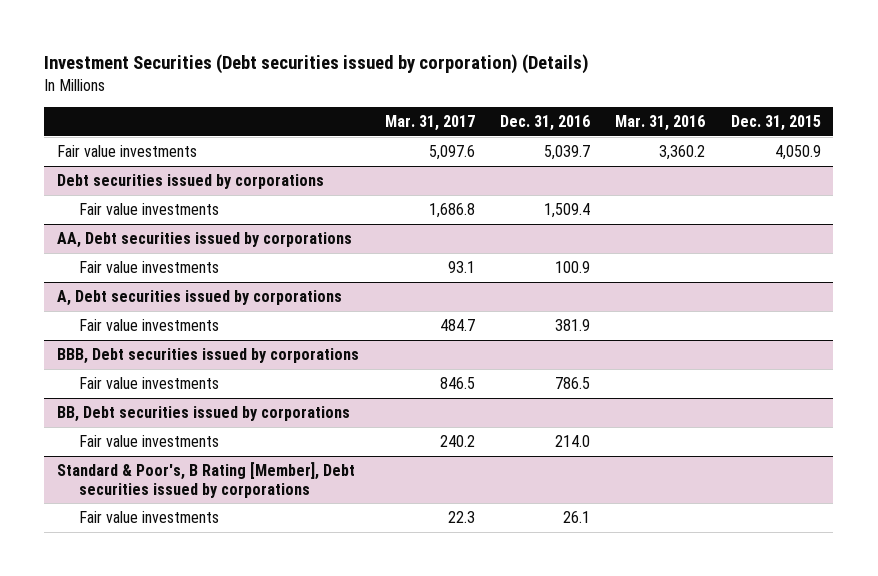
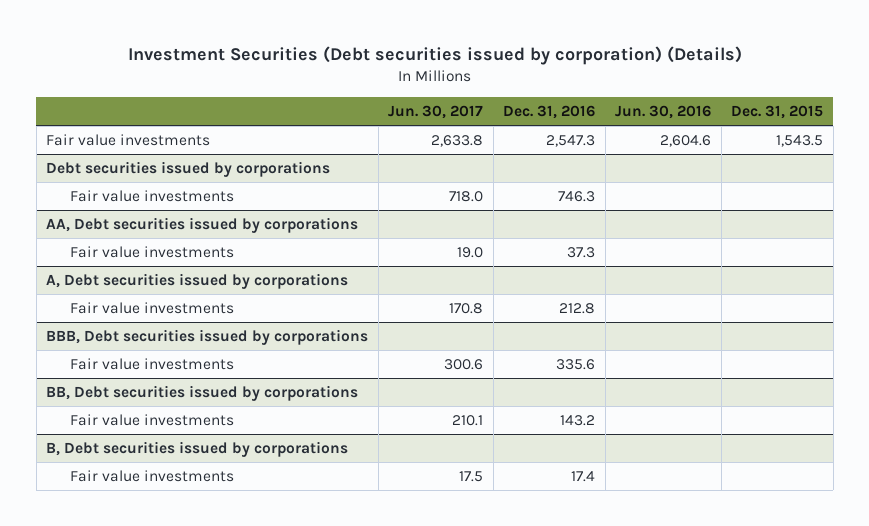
- | Mar. 31, 2017 | Dec. 31, 2016 | Mar. 31, 2016 | Dec. 31, 2015
+ | Jun. 30, 2017 | Dec. 31, 2016 | Jun. 30, 2016 | Dec. 31, 2015
- Fair value investments | 5,097.6 | 5,039.7 | 3,360.2 | 4,050.9
+ Fair value investments | 2,633.8 | 2,547.3 | 2,604.6 | 1,543.5
@ Debt securities issued by corporations
- Fair value investments | 1,686.8 | 1,509.4 | |
+ Fair value investments | 718.0 | 746.3 | |
@ AA, Debt securities issued by corporations
- Fair value investments | 93.1 | 100.9 | |
+ Fair value investments | 19.0 | 37.3 | |
@ A, Debt securities issued by corporations
- Fair value investments | 484.7 | 381.9 | |
+ Fair value investments | 170.8 | 212.8 | |
@ BBB, Debt securities issued by corporations
- Fair value investments | 846.5 | 786.5 | |
+ Fair value investments | 300.6 | 335.6 | |
@ BB, Debt securities issued by corporations
- Fair value investments | 240.2 | 214.0 | |
- Standard & Poor's, B Rating [Member], Debt securities issued by corporations
- Fair value investments | 22.3 | 26.1 | |
@ BB, Debt securities issued by corporations
+ Fair value investments | 210.1 | 143.2 | |
+ B, Debt securities issued by corporations
+ Fair value investments | 17.5 | 17.4 | |

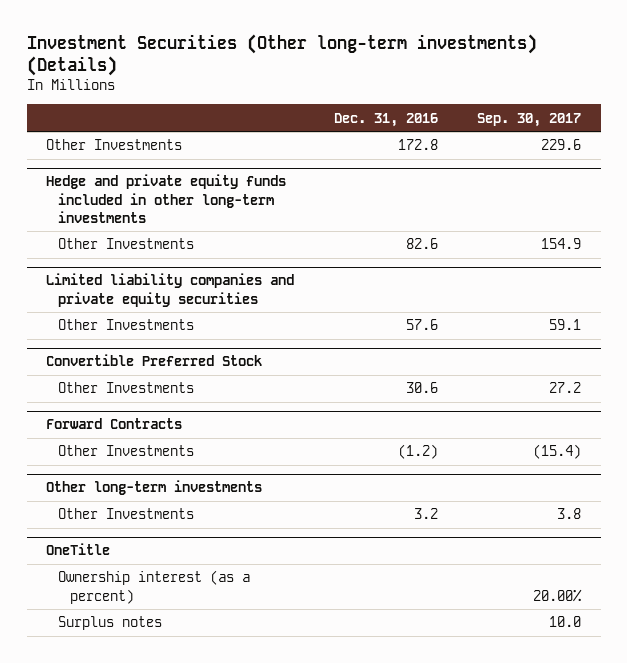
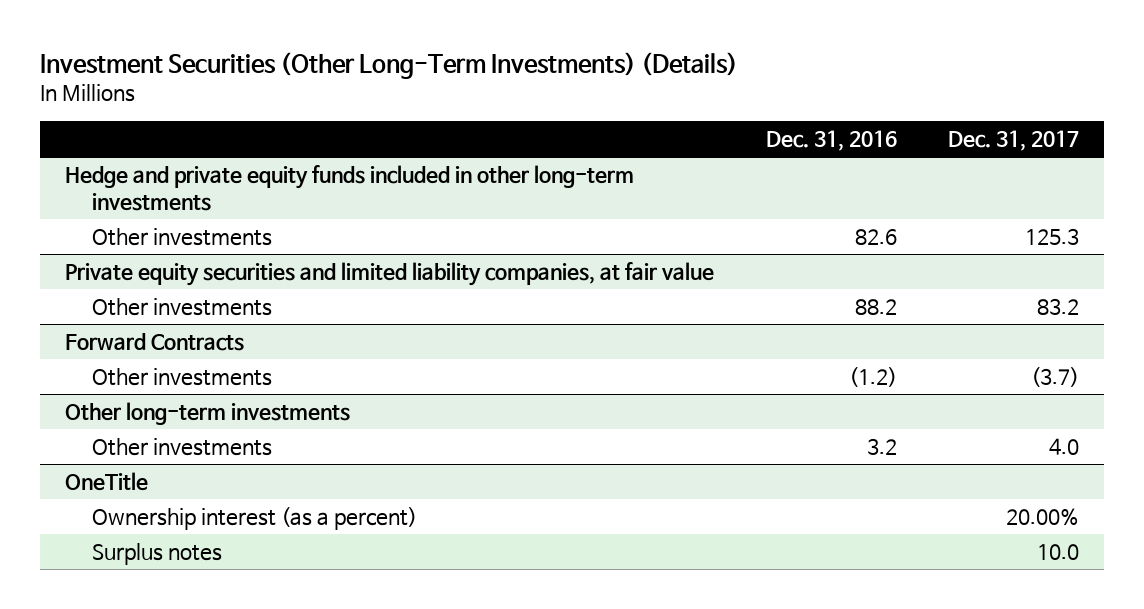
- Investment Securities (Other long-term investments) (Details)
+ Investment Securities (Other Long-Term Investments) (Details)
- | Dec. 31, 2016 | Sep. 30, 2017
+ | Dec. 31, 2016 | Dec. 31, 2017
- Other Investments | 172.8 | 229.6
@ Hedge and private equity funds included in other long-term investments
- Other Investments | 82.6 | 154.9
- Limited liability companies and private equity securities
- Other Investments | 57.6 | 59.1
- Convertible Preferred Stock
- Other Investments | 30.6 | 27.2
@ Hedge and private equity funds included in other long-term investments
+ Other investments | 82.6 | 125.3
+ Private equity securities and limited liability companies, at fair value
+ Other investments | 88.2 | 83.2
@ Forward Contracts
- Other Investments | (1.2) | (15.4)
+ Other investments | (1.2) | (3.7)
@ Other long-term investments
- Other Investments | 3.2 | 3.8
+ Other investments | 3.2 | 4.0

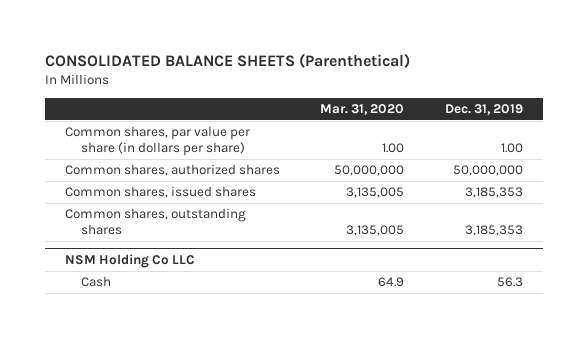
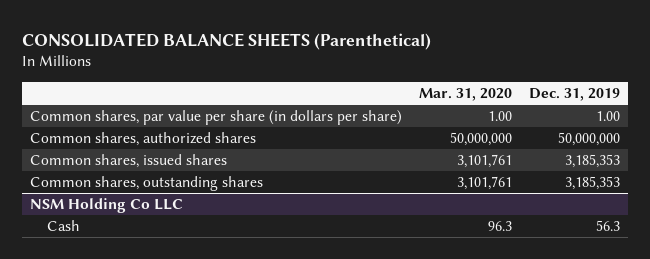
- Common shares, issued shares | 3,135,005 | 3,185,353
- Common shares, outstanding shares | 3,135,005 | 3,185,353
+ Common shares, issued shares | 3,101,761 | 3,185,353
+ Common shares, outstanding shares | 3,101,761 | 3,185,353
@ NSM Holding Co LLC
- Cash | 64.9 | 56.3
+ Cash | 96.3 | 56.3

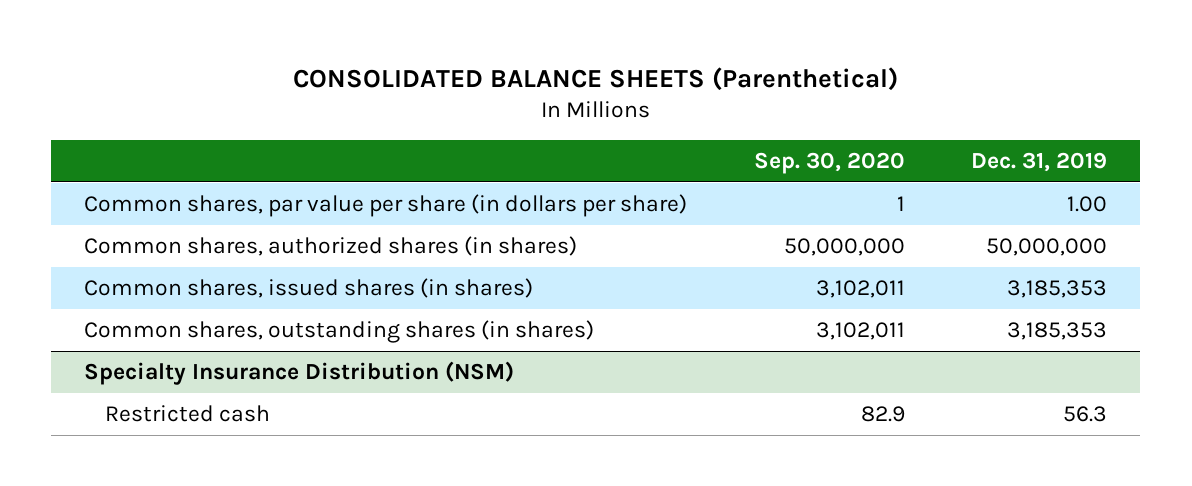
- | Mar. 31, 2020 | Dec. 31, 2019
+ | Sep. 30, 2020 | Dec. 31, 2019
- Common shares, authorized shares | 50,000,000 | 50,000,000
- Common shares, issued shares | 3,101,761 | 3,185,353
- Common shares, outstanding shares | 3,101,761 | 3,185,353
- NSM Holding Co LLC
- Cash | 96.3 | 56.3
+ Common shares, authorized shares (in shares) | 50,000,000 | 50,000,000
+ Common shares, issued shares (in shares) | 3,102,011 | 3,185,353
+ Common shares, outstanding shares (in shares) | 3,102,011 | 3,185,353
+ Specialty Insurance Distribution (NSM)
+ Restricted cash | 82.9 | 56.3

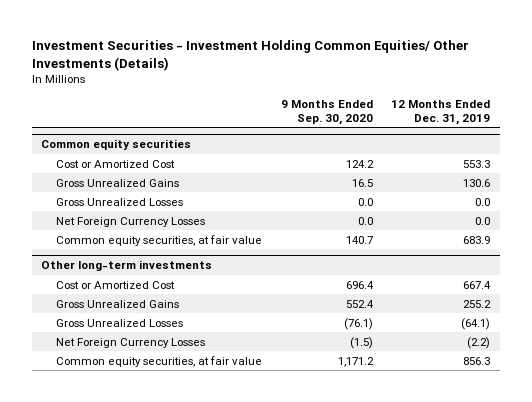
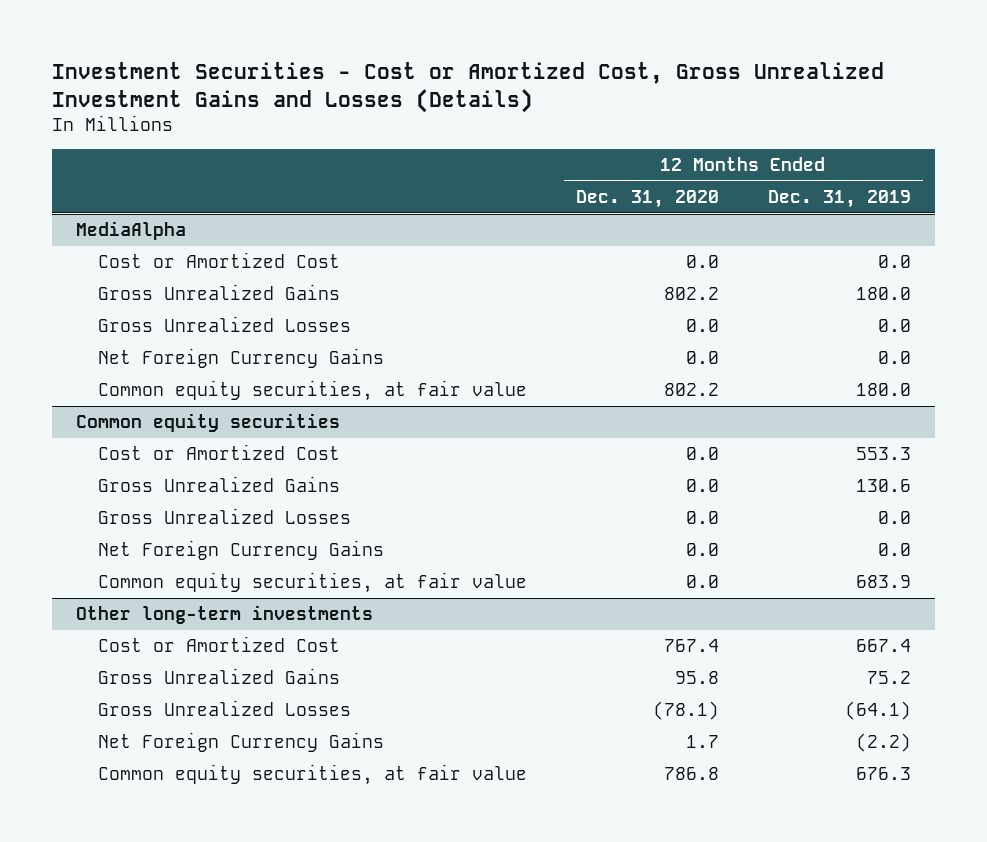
- Investment Securities - Investment Holding Common Equities/ Other Investments (Details)
+ Investment Securities - Cost or Amortized Cost, Gross Unrealized Investment Gains and Losses (Details)
- | 9 Months Ended Sep. 30, 2020 | 12 Months Ended Dec. 31, 2019
+ | 12 Months Ended Dec. 31, 2020 | 12 Months Ended Dec. 31, 2019
+ MediaAlpha
+ Cost or Amortized Cost | 0.0 | 0.0
+ Gross Unrealized Gains | 802.2 | 180.0
+ Gross Unrealized Losses | 0.0 | 0.0
+ Net Foreign Currency Gains | 0.0 | 0.0
+ Common equity securities, at fair value | 802.2 | 180.0
@ Common equity securities
- Net Foreign Currency Losses | 0.0 | 0.0
+ Net Foreign Currency Gains | 0.0 | 0.0
@ Other long-term investments
- Gross Unrealized Gains | 552.4 | 255.2
+ Gross Unrealized Gains | 95.8 | 75.2
- Net Foreign Currency Losses | (1.5) | (2.2)
- Common equity securities, at fair value | 1,171.2 | 856.3
+ Net Foreign Currency Gains | 1.7 | (2.2)
+ Common equity securities, at fair value | 786.8 | 676.3

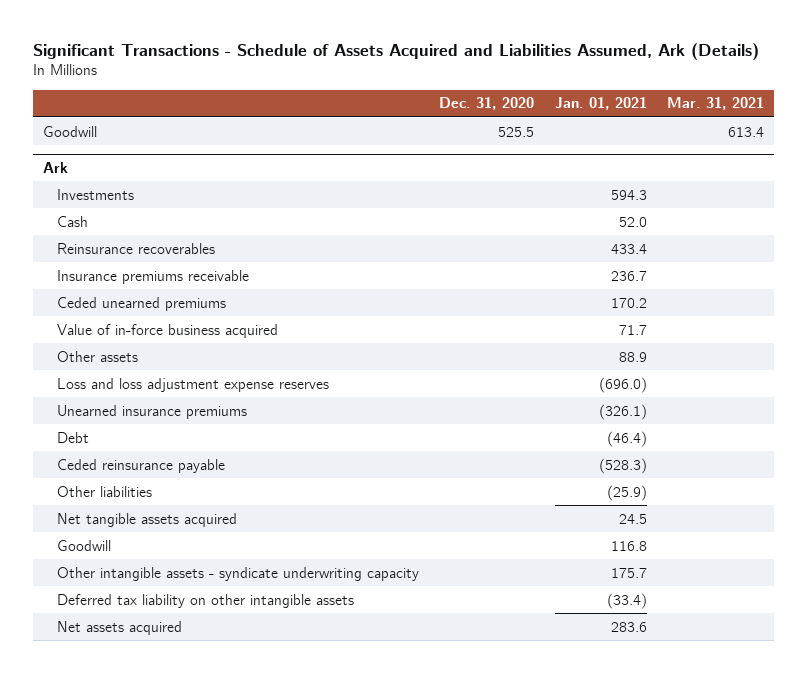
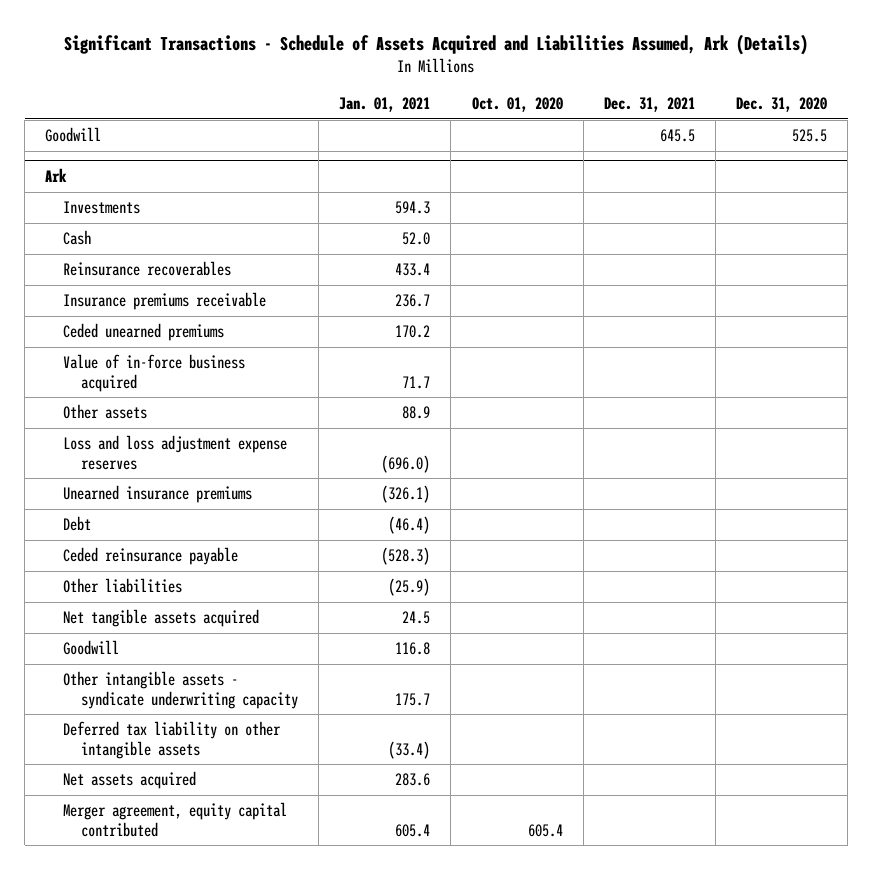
- | Dec. 31, 2020 | Jan. 01, 2021 | Mar. 31, 2021
+ | Jan. 01, 2021 | Oct. 01, 2020 | Dec. 31, 2021 | Dec. 31, 2020
@ Ark
+ Merger agreement, equity capital contributed | 605.4 | 605.4 | |

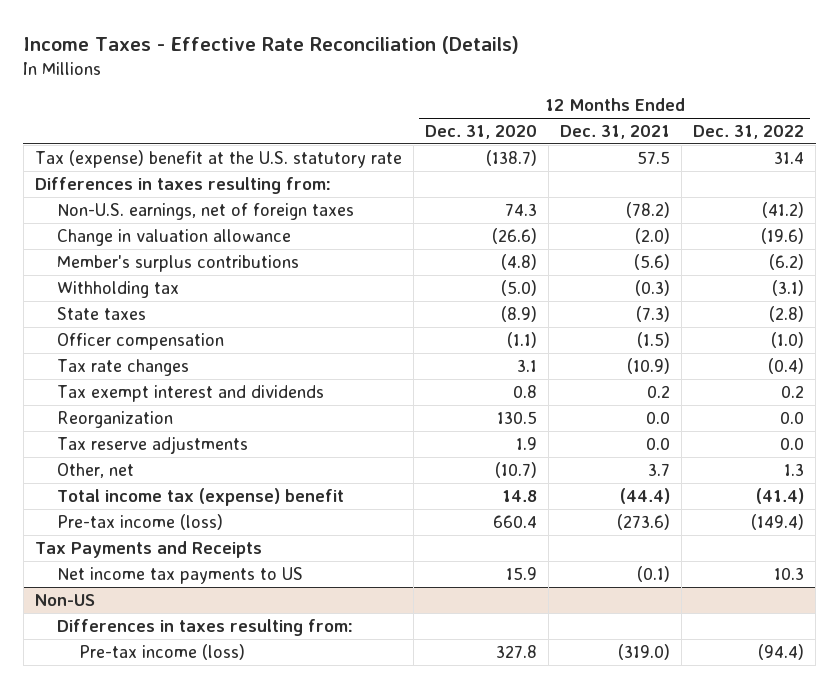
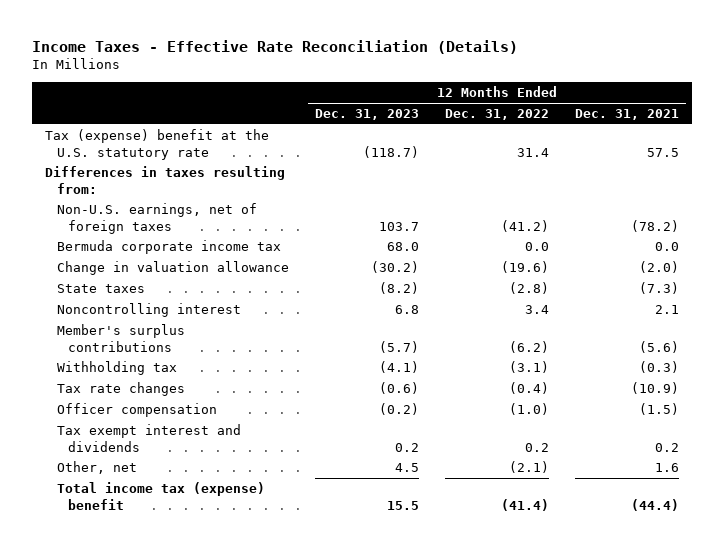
- | 12 Months Ended Dec. 31, 2020 | 12 Months Ended Dec. 31, 2021 | 12 Months Ended Dec. 31, 2022
+ | 12 Months Ended Dec. 31, 2023 | 12 Months Ended Dec. 31, 2022 | 12 Months Ended Dec. 31, 2021
+ Bermuda corporate income tax | 68.0 | 0.0 | 0.0
moved up: State taxes | (8.2) | (2.8) | (7.3)
+ Noncontrolling interest | 6.8 | 3.4 | 2.1
moved down: Officer compensation | (0.2) | (1.0) | (1.5)
- Reorganization | 130.5 | 0.0 | 0.0
- Tax reserve adjustments | 1.9 | 0.0 | 0.0
- Other, net | (10.7) | 3.7 | 1.3
+ Other, net | 4.5 | (2.1) | 1.6
- Pre-tax income (loss) | 660.4 | (273.6) | (149.4)
- Tax Payments and Receipts
- Net income tax payments to US | 15.9 | (0.1) | 10.3
- Non-US
- Differences in taxes resulting from:
- Pre-tax income (loss) | 327.8 | (319.0) | (94.4)

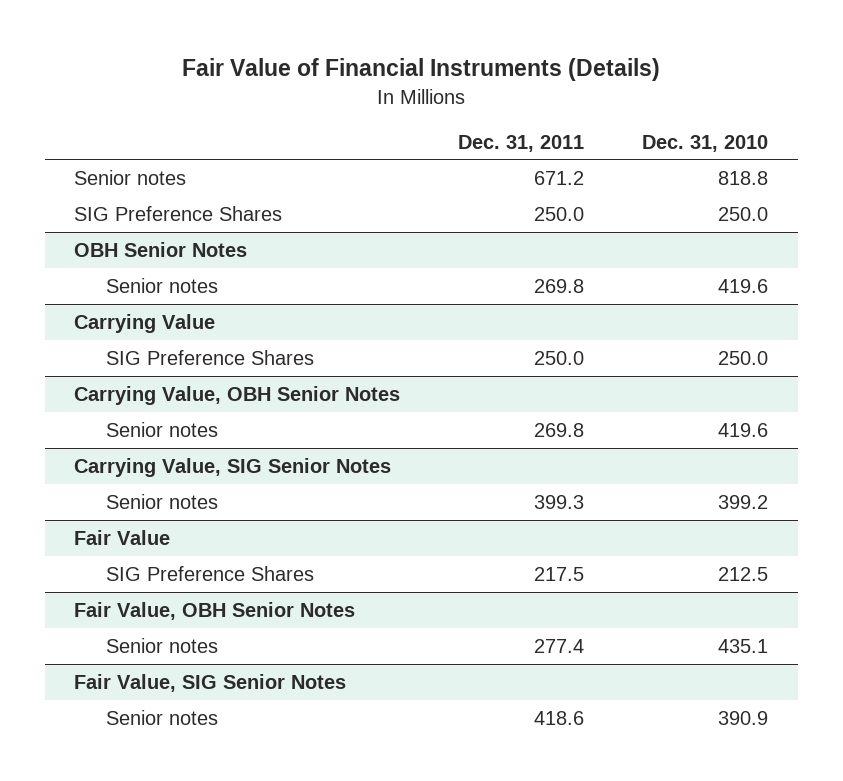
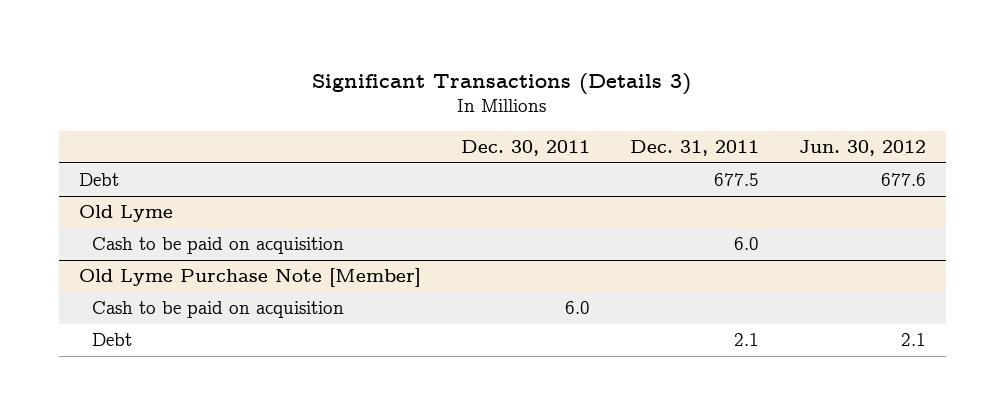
- Fair Value of Financial Instruments (Details)
+ Significant Transactions (Details 3)
- | Dec. 31, 2011 | Dec. 31, 2010
+ | Dec. 30, 2011 | Dec. 31, 2011 | Jun. 30, 2012
- Senior notes | 671.2 | 818.8
- SIG Preference Shares | 250.0 | 250.0
- OBH Senior Notes
- Senior notes | 269.8 | 419.6
- Carrying Value
- SIG Preference Shares | 250.0 | 250.0
- Carrying Value, OBH Senior Notes
- Senior notes | 269.8 | 419.6
- Carrying Value, SIG Senior Notes
- Senior notes | 399.3 | 399.2
- Fair Value
- SIG Preference Shares | 217.5 | 212.5
- Fair Value, OBH Senior Notes
- Senior notes | 277.4 | 435.1
- Fair Value, SIG Senior Notes
- Senior notes | 418.6 | 390.9
+ Debt | | 677.5 | 677.6
+ Old Lyme
+ Cash to be paid on acquisition | | 6.0 |
+ Old Lyme Purchase Note [Member]
+ Cash to be paid on acquisition | 6.0 | |
+ Debt | | 2.1 | 2.1

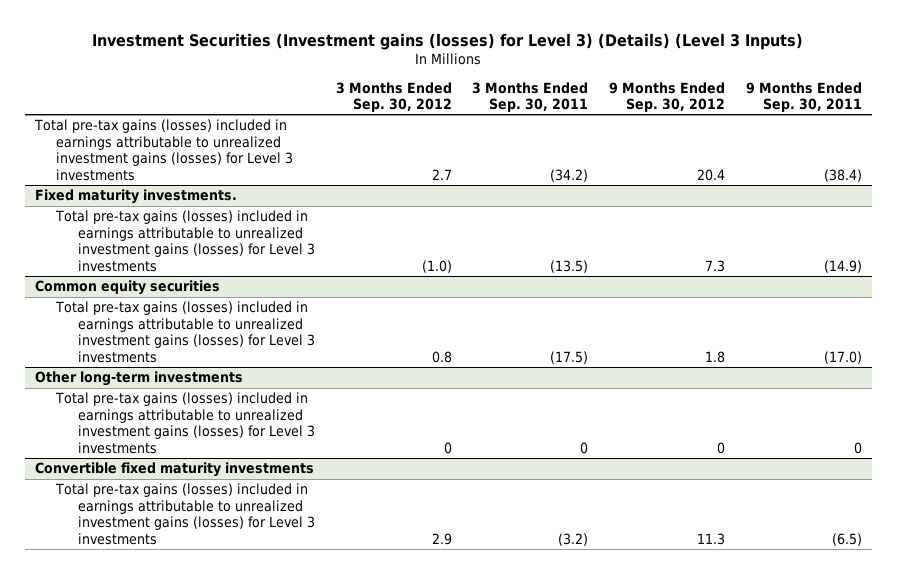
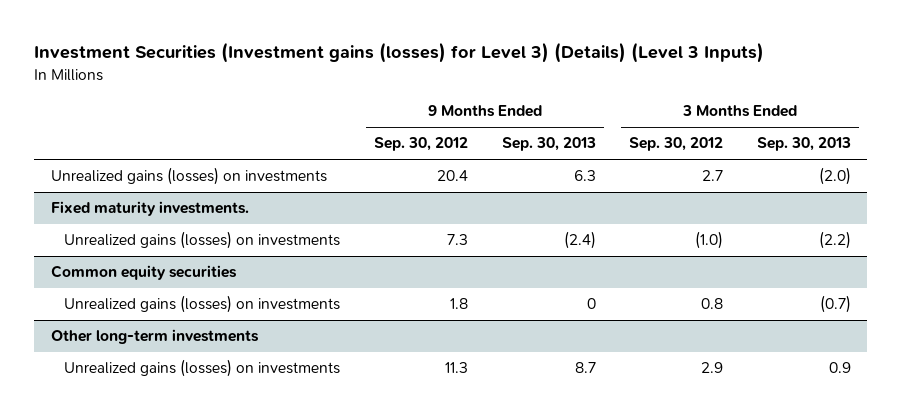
- | 3 Months Ended Sep. 30, 2012 | 3 Months Ended Sep. 30, 2011 | 9 Months Ended Sep. 30, 2012 | 9 Months Ended Sep. 30, 2011
+ | 9 Months Ended Sep. 30, 2012 | 9 Months Ended Sep. 30, 2013 | 3 Months Ended Sep. 30, 2012 | 3 Months Ended Sep. 30, 2013
- Total pre-tax gains (losses) included in earnings attributable to unrealized investment gains (losses) for Level 3 investments | 2.7 | (34.2) | 20.4 | (38.4)
+ Unrealized gains (losses) on investments | 20.4 | 6.3 | 2.7 | (2.0)
@ Fixed maturity investments.
- Total pre-tax gains (losses) included in earnings attributable to unrealized investment gains (losses) for Level 3 investments | (1.0) | (13.5) | 7.3 | (14.9)
+ Unrealized gains (losses) on investments | 7.3 | (2.4) | (1.0) | (2.2)
@ Common equity securities
- Total pre-tax gains (losses) included in earnings attributable to unrealized investment gains (losses) for Level 3 investments | 0.8 | (17.5) | 1.8 | (17.0)
+ Unrealized gains (losses) on investments | 1.8 | 0 | 0.8 | (0.7)
@ Other long-term investments
- Total pre-tax gains (losses) included in earnings attributable to unrealized investment gains (losses) for Level 3 investments | 0 | 0 | 0 | 0
- Convertible fixed maturity investments
- Total pre-tax gains (losses) included in earnings attributable to unrealized investment gains (losses) for Level 3 investments | 2.9 | (3.2) | 11.3 | (6.5)
@ Other long-term investments
+ Unrealized gains (losses) on investments | 11.3 | 8.7 | 2.9 | 0.9

